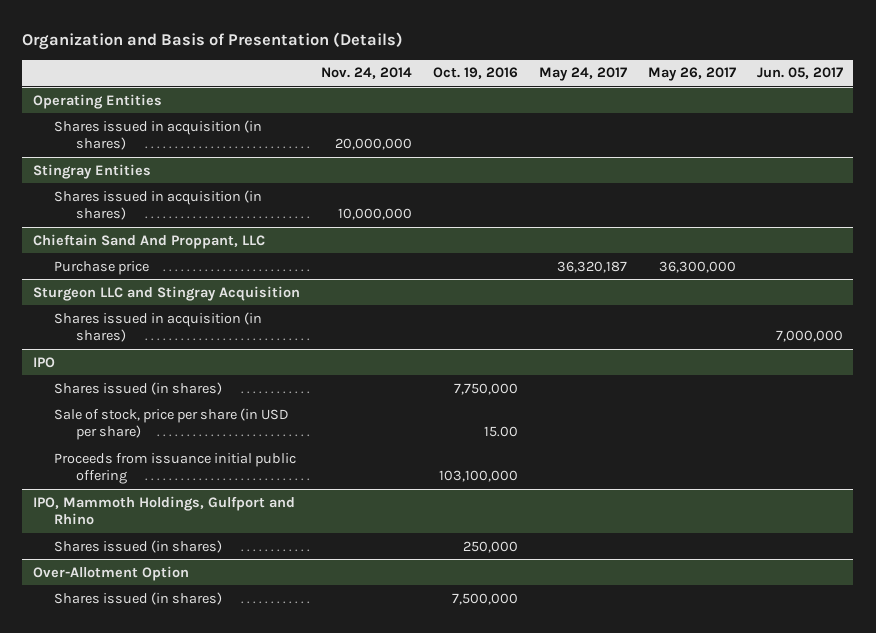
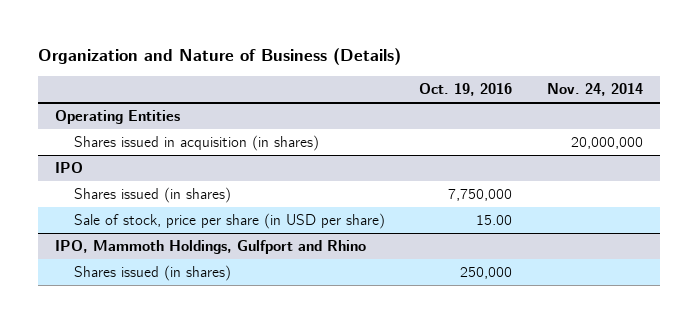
- Organization and Basis of Presentation (Details)
+ Organization and Nature of Business (Details)
- | Nov. 24, 2014 | Oct. 19, 2016 | May 24, 2017 | May 26, 2017 | Jun. 05, 2017
+ | Oct. 19, 2016 | Nov. 24, 2014
- Stingray Entities
- Shares issued in acquisition (in shares) | 10,000,000 | | | |
- Chieftain Sand And Proppant, LLC
- Purchase price | | | 36,320,187 | 36,300,000 |
- Sturgeon LLC and Stingray Acquisition
- Shares issued in acquisition (in shares) | | | | | 7,000,000
@ IPO
- Proceeds from issuance initial public offering | | 103,100,000 | | |
- Over-Allotment Option
- Shares issued (in shares) | | 7,500,000 | | |

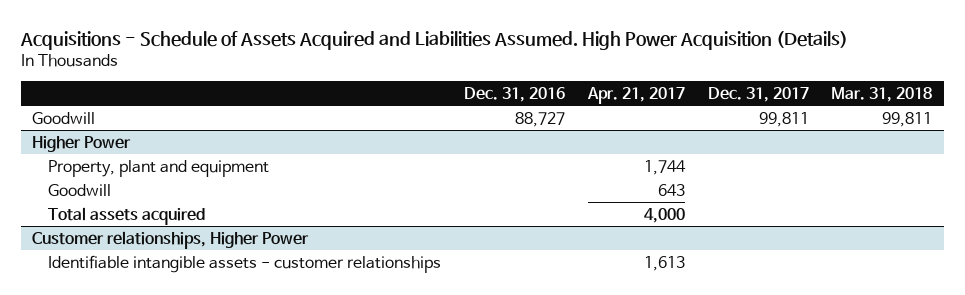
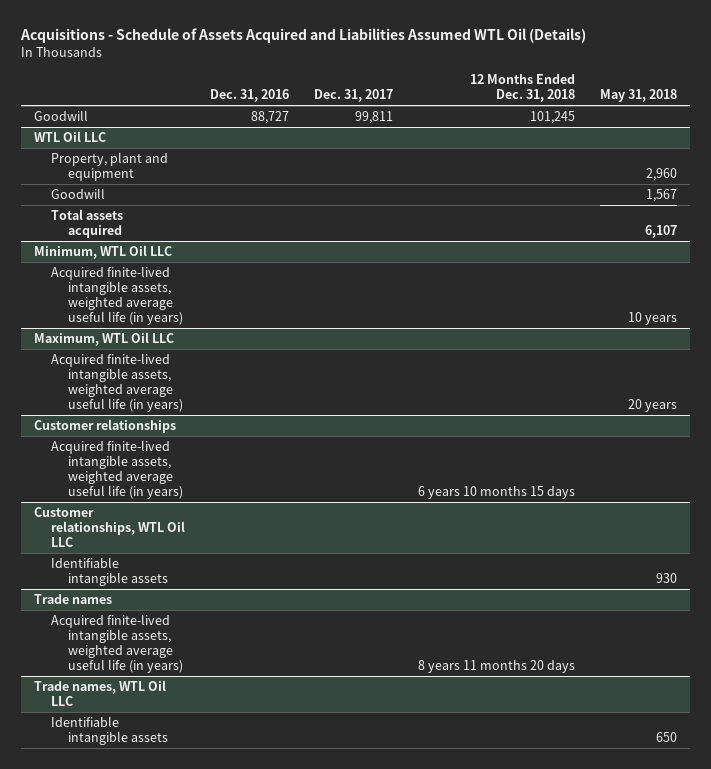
- Acquisitions - Schedule of Assets Acquired and Liabilities Assumed. High Power Acquisition (Details)
+ Acquisitions - Schedule of Assets Acquired and Liabilities Assumed WTL Oil (Details)
- | Dec. 31, 2016 | Apr. 21, 2017 | Dec. 31, 2017 | Mar. 31, 2018
+ | Dec. 31, 2016 | Dec. 31, 2017 | 12 Months Ended Dec. 31, 2018 | May 31, 2018
- Higher Power
- Property, plant and equipment | | 1,744 | |
- Goodwill | | 643 | |
- Total assets acquired | | 4,000 | |
- Customer relationships, Higher Power
- Identifiable intangible assets - customer relationships | | 1,613 | |
+ WTL Oil LLC
+ Property, plant and equipment | | | | 2,960
+ Goodwill | | | | 1,567
+ Total assets acquired | | | | 6,107
+ Minimum, WTL Oil LLC
+ Acquired finite-lived intangible assets, weighted average useful life (in years) | | | | 10 years
+ Maximum, WTL Oil LLC
+ Acquired finite-lived intangible assets, weighted average useful life (in years) | | | | 20 years
+ Customer relationships
+ Acquired finite-lived intangible assets, weighted average useful life (in years) | | | 6 years 10 months 15 days |
+ Customer relationships, WTL Oil LLC
+ Identifiable intangible assets | | | | 930
+ Trade names
+ Acquired finite-lived intangible assets, weighted average useful life (in years) | | | 8 years 11 months 20 days |
+ Trade names, WTL Oil LLC
+ Identifiable intangible assets | | | | 650

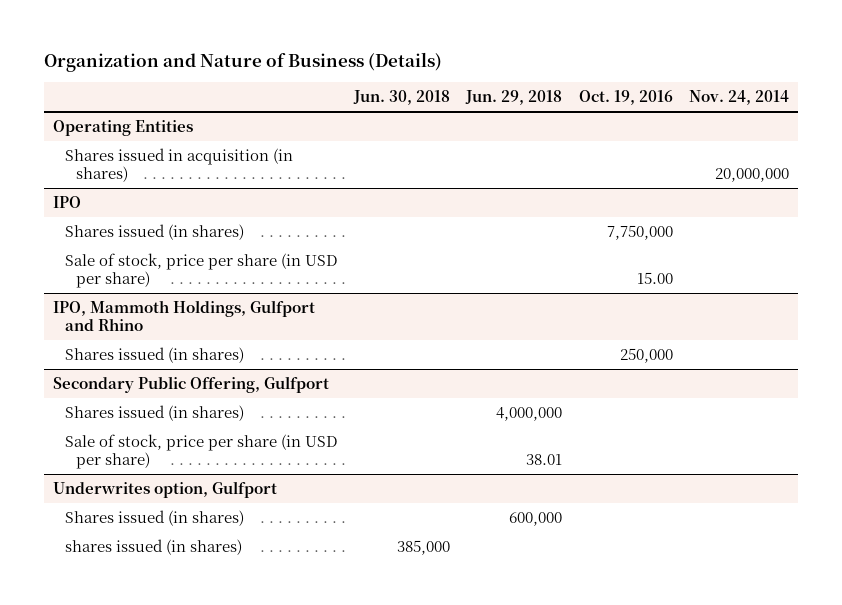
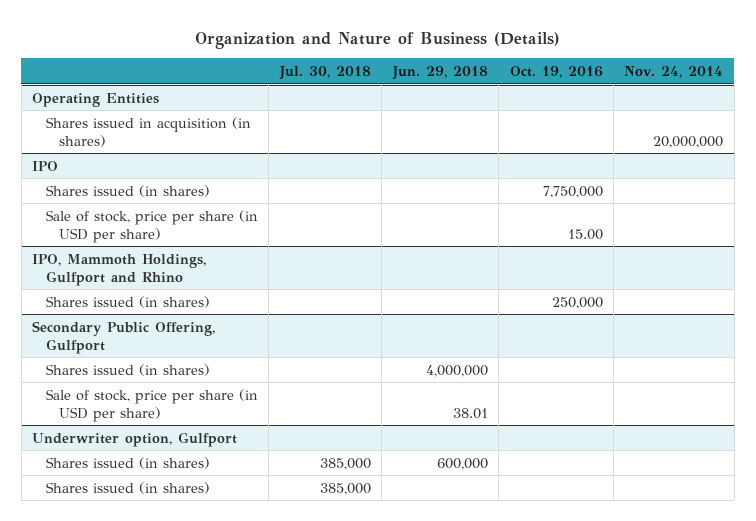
- | Jun. 30, 2018 | Jun. 29, 2018 | Oct. 19, 2016 | Nov. 24, 2014
+ | Jul. 30, 2018 | Jun. 29, 2018 | Oct. 19, 2016 | Nov. 24, 2014
- Underwrites option, Gulfport
+ Underwriter option, Gulfport
- shares issued (in shares) | 385,000 | | |
+ Shares issued (in shares) | 385,000 | | |

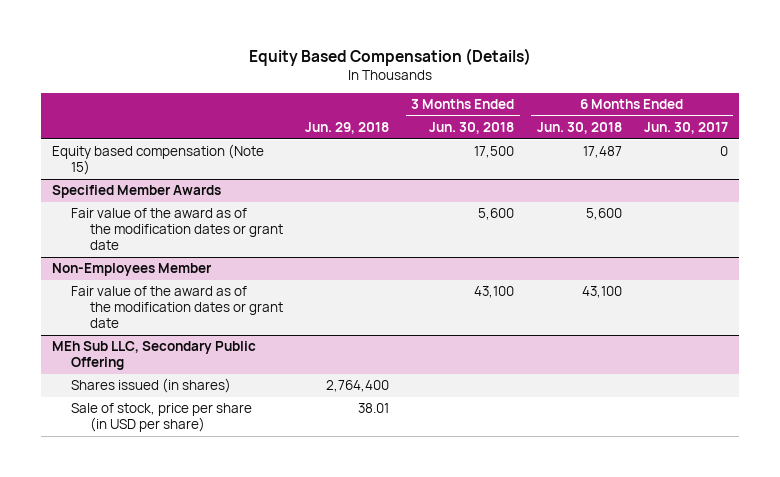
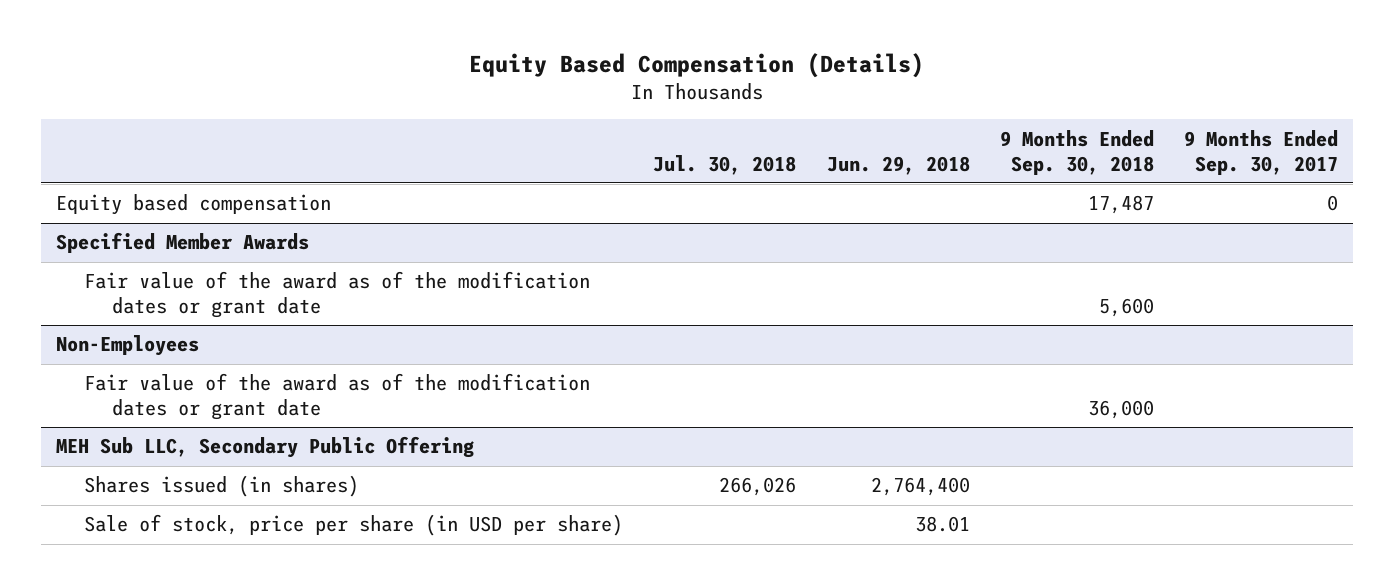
- | Jun. 29, 2018 | 3 Months Ended Jun. 30, 2018 | 6 Months Ended Jun. 30, 2018 | 6 Months Ended Jun. 30, 2017
+ | Jul. 30, 2018 | Jun. 29, 2018 | 9 Months Ended Sep. 30, 2018 | 9 Months Ended Sep. 30, 2017
- Equity based compensation (Note 15) | | 17,500 | 17,487 | 0
+ Equity based compensation | | | 17,487 | 0
- Non-Employees Member
+ Non-Employees
- MEh Sub LLC, Secondary Public Offering
+ MEH Sub LLC, Secondary Public Offering

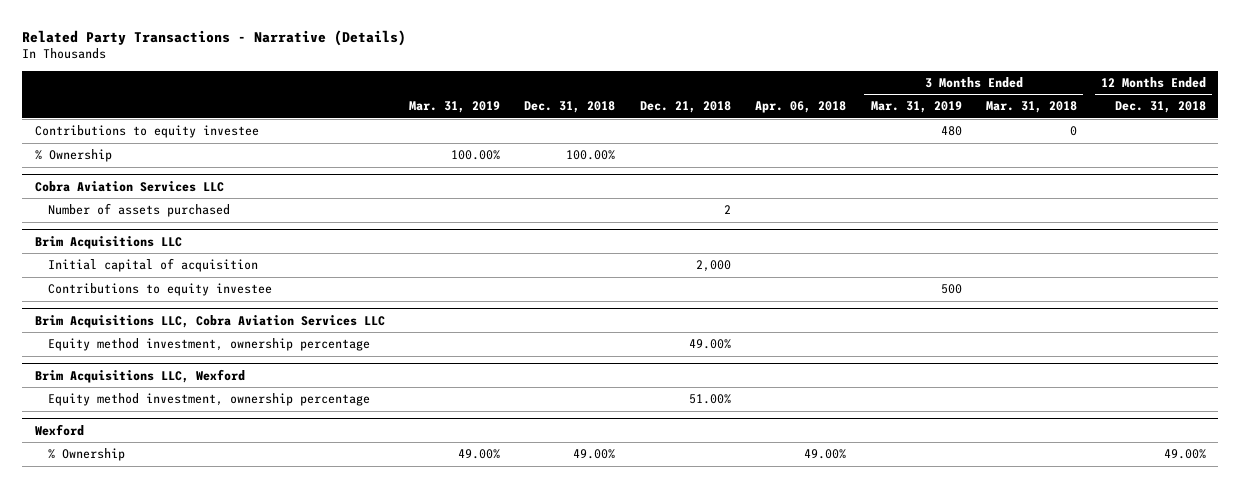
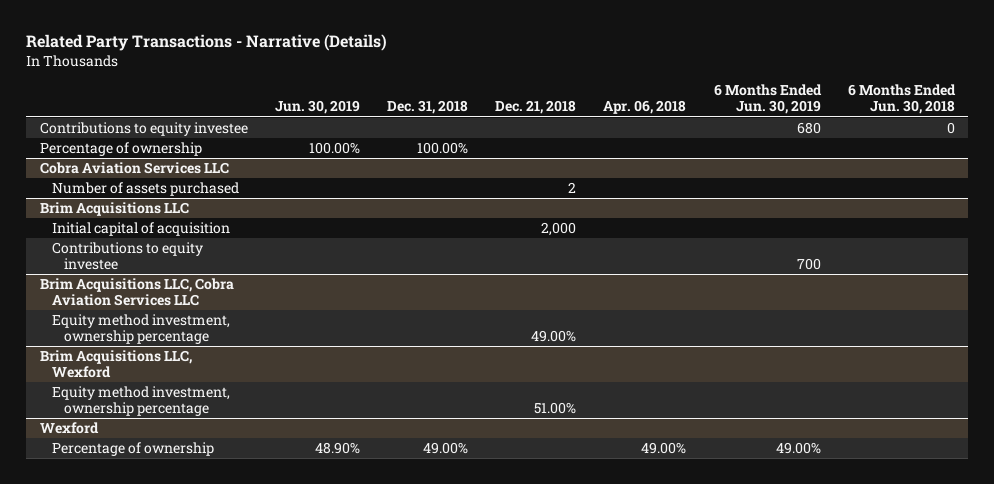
- | Mar. 31, 2019 | Dec. 31, 2018 | Dec. 21, 2018 | Apr. 06, 2018 | 3 Months Ended Mar. 31, 2019 | 3 Months Ended Mar. 31, 2018 | 12 Months Ended Dec. 31, 2018
+ | Jun. 30, 2019 | Dec. 31, 2018 | Dec. 21, 2018 | Apr. 06, 2018 | 6 Months Ended Jun. 30, 2019 | 6 Months Ended Jun. 30, 2018
- % Ownership | 100.00% | 100.00% | | | | |
+ Percentage of ownership | 100.00% | 100.00% | | | |
@ Wexford
- % Ownership | 49.00% | 49.00% | | 49.00% | | | 49.00%
+ Percentage of ownership | 48.90% | 49.00% | | 49.00% | 49.00% |

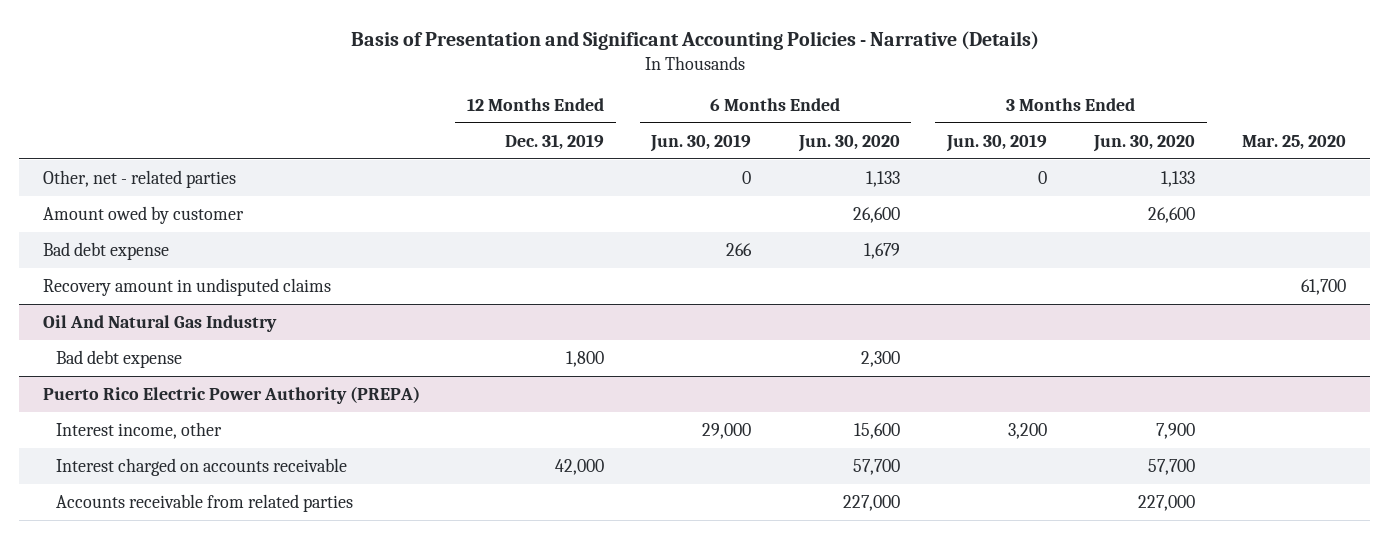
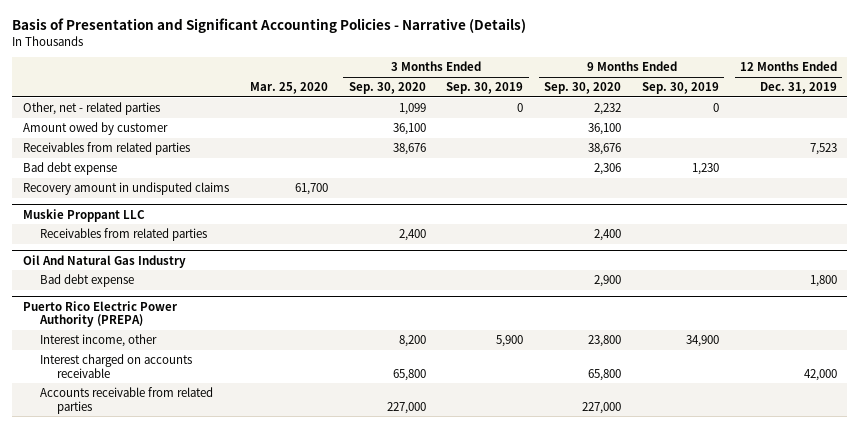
- | 12 Months Ended Dec. 31, 2019 | 6 Months Ended Jun. 30, 2019 | 6 Months Ended Jun. 30, 2020 | 3 Months Ended Jun. 30, 2019 | 3 Months Ended Jun. 30, 2020 | Mar. 25, 2020
+ | Mar. 25, 2020 | 3 Months Ended Sep. 30, 2020 | 3 Months Ended Sep. 30, 2019 | 9 Months Ended Sep. 30, 2020 | 9 Months Ended Sep. 30, 2019 | 12 Months Ended Dec. 31, 2019
+ Receivables from related parties | | 38,676 | | 38,676 | | 7,523
+ Muskie Proppant LLC
+ Receivables from related parties | | 2,400 | | 2,400 | |

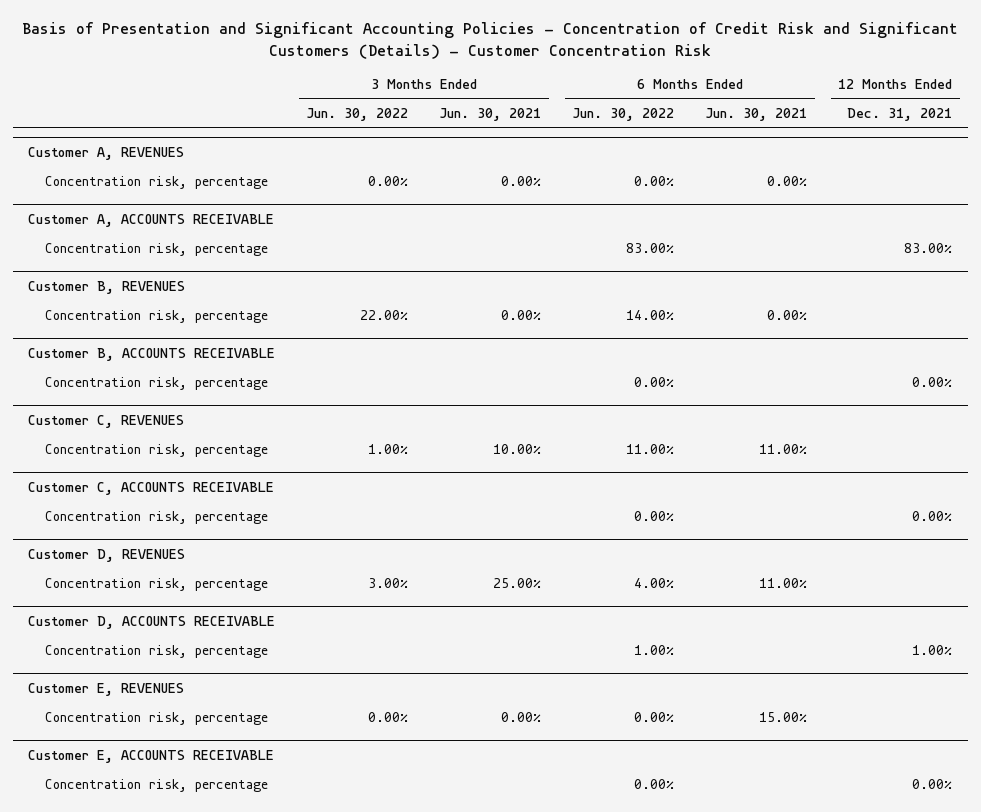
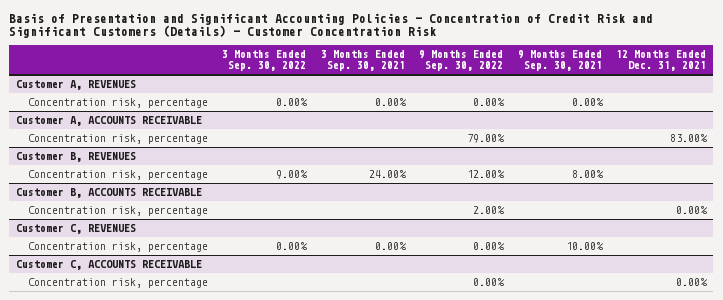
- | 3 Months Ended Jun. 30, 2022 | 3 Months Ended Jun. 30, 2021 | 6 Months Ended Jun. 30, 2022 | 6 Months Ended Jun. 30, 2021 | 12 Months Ended Dec. 31, 2021
+ | 3 Months Ended Sep. 30, 2022 | 3 Months Ended Sep. 30, 2021 | 9 Months Ended Sep. 30, 2022 | 9 Months Ended Sep. 30, 2021 | 12 Months Ended Dec. 31, 2021
- Customer D, REVENUES
- Concentration risk, percentage | 3.00% | 25.00% | 4.00% | 11.00% |
- Customer D, ACCOUNTS RECEIVABLE
- Concentration risk, percentage | | | 1.00% | | 1.00%
- Customer E, REVENUES
- Concentration risk, percentage | 0.00% | 0.00% | 0.00% | 15.00% |
- Customer E, ACCOUNTS RECEIVABLE
- Concentration risk, percentage | | | 0.00% | | 0.00%

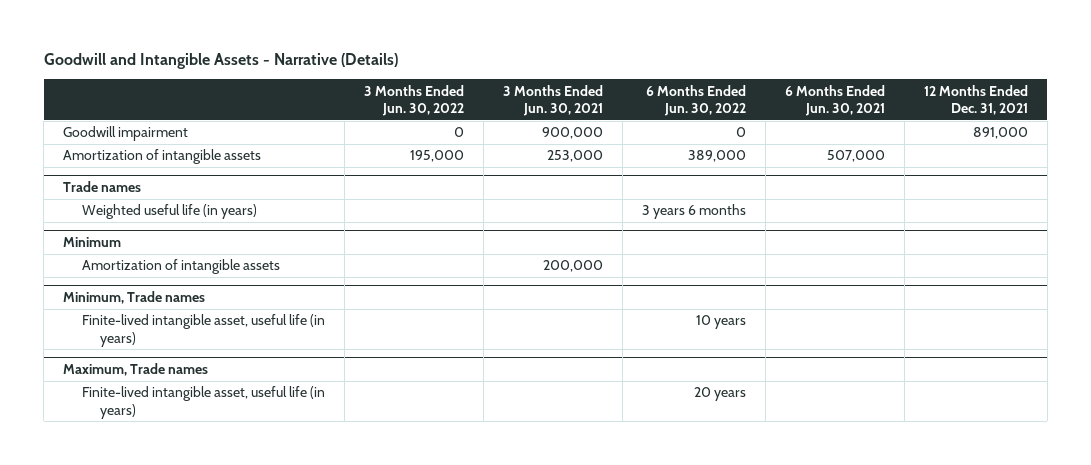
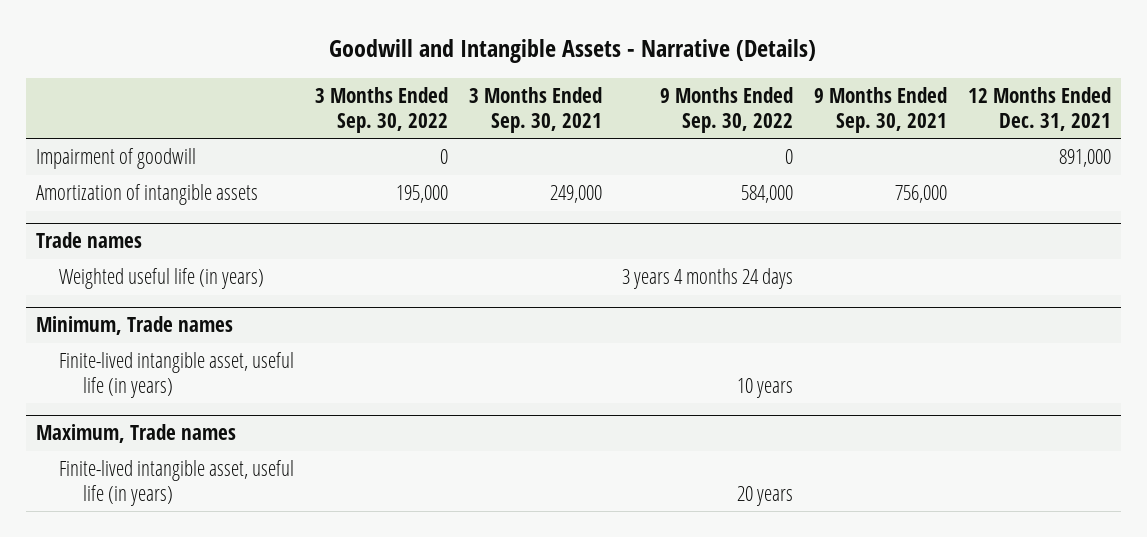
- | 3 Months Ended Jun. 30, 2022 | 3 Months Ended Jun. 30, 2021 | 6 Months Ended Jun. 30, 2022 | 6 Months Ended Jun. 30, 2021 | 12 Months Ended Dec. 31, 2021
+ | 3 Months Ended Sep. 30, 2022 | 3 Months Ended Sep. 30, 2021 | 9 Months Ended Sep. 30, 2022 | 9 Months Ended Sep. 30, 2021 | 12 Months Ended Dec. 31, 2021
- Goodwill impairment | 0 | 900,000 | 0 | | 891,000
+ Impairment of goodwill | 0 | | 0 | | 891,000
- Minimum
- Amortization of intangible assets | | 200,000 | | |

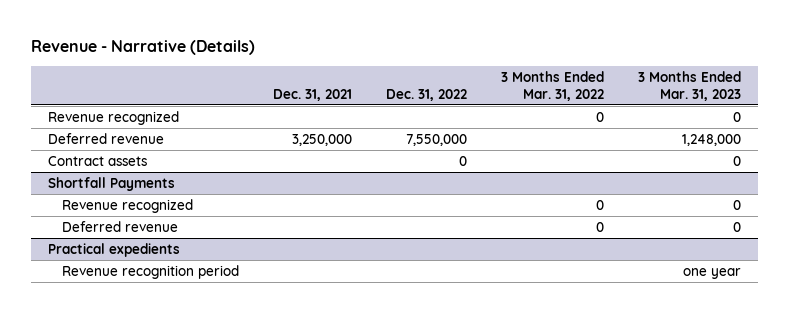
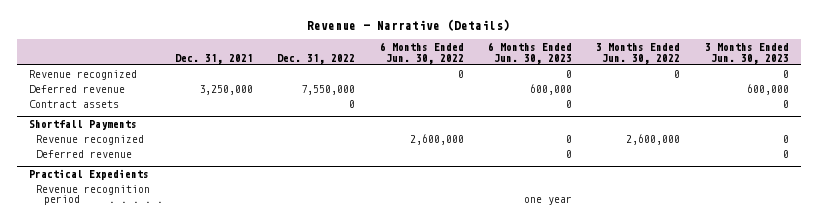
- | Dec. 31, 2021 | Dec. 31, 2022 | 3 Months Ended Mar. 31, 2022 | 3 Months Ended Mar. 31, 2023
+ | Dec. 31, 2021 | Dec. 31, 2022 | 6 Months Ended Jun. 30, 2022 | 6 Months Ended Jun. 30, 2023 | 3 Months Ended Jun. 30, 2022 | 3 Months Ended Jun. 30, 2023
- Practical expedients
+ Practical Expedients

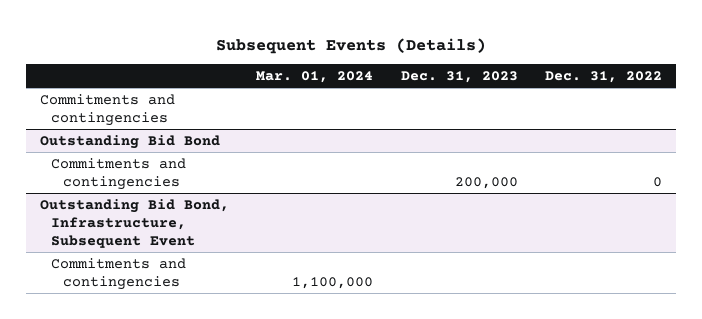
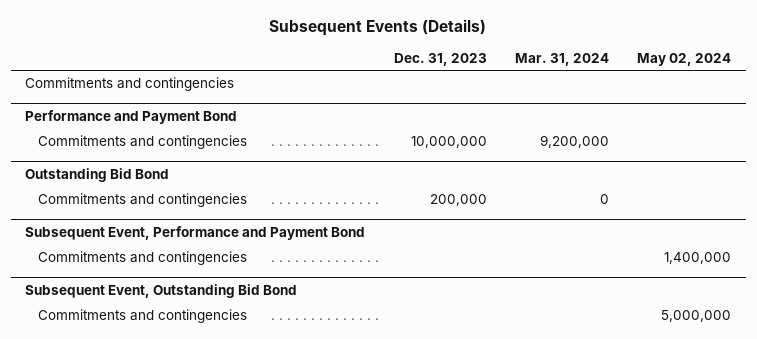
- | Mar. 01, 2024 | Dec. 31, 2023 | Dec. 31, 2022
+ | Dec. 31, 2023 | Mar. 31, 2024 | May 02, 2024
+ Performance and Payment Bond
+ Commitments and contingencies | 10,000,000 | 9,200,000 |
- Outstanding Bid Bond, Infrastructure, Subsequent Event
+ Subsequent Event, Performance and Payment Bond
+ Commitments and contingencies | | | 1,400,000
+ Subsequent Event, Outstanding Bid Bond

